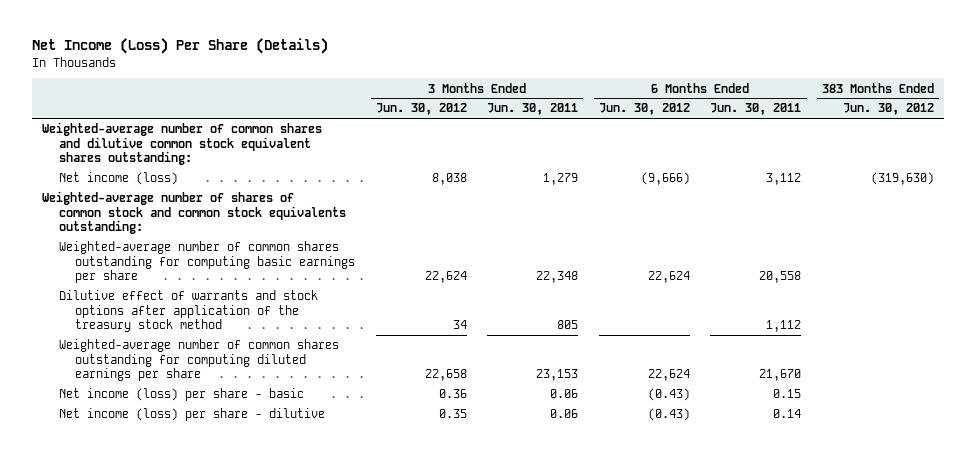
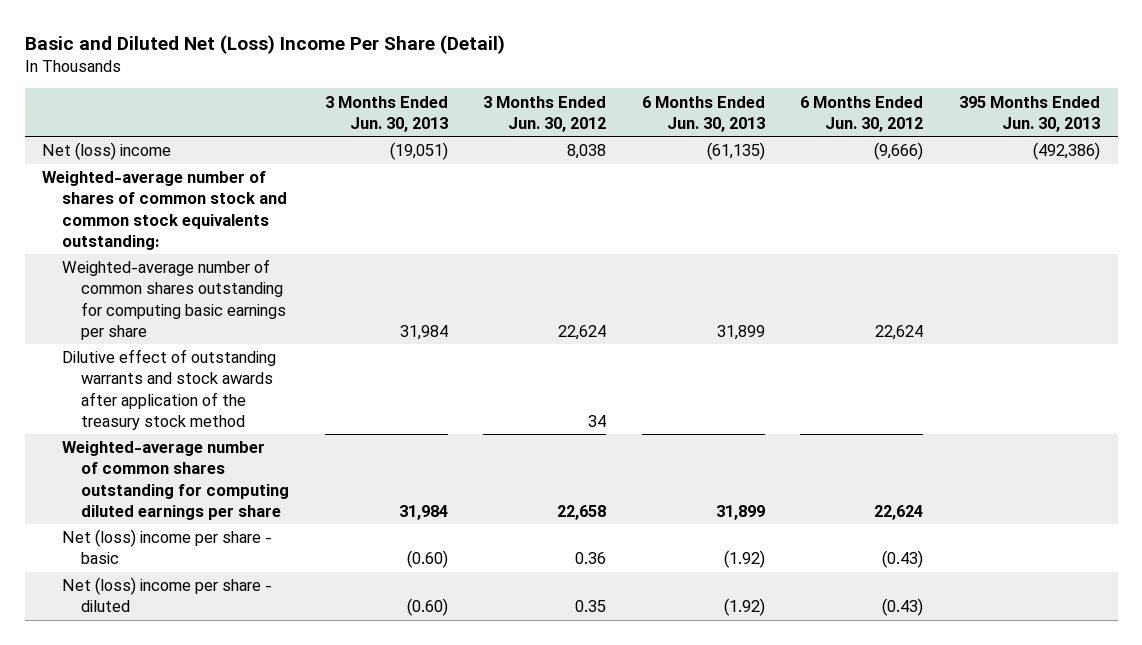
- Net Income (Loss) Per Share (Details)
+ Basic and Diluted Net (Loss) Income Per Share (Detail)
- | 3 Months Ended Jun. 30, 2012 | 3 Months Ended Jun. 30, 2011 | 6 Months Ended Jun. 30, 2012 | 6 Months Ended Jun. 30, 2011 | 383 Months Ended Jun. 30, 2012
+ | 3 Months Ended Jun. 30, 2013 | 3 Months Ended Jun. 30, 2012 | 6 Months Ended Jun. 30, 2013 | 6 Months Ended Jun. 30, 2012 | 395 Months Ended Jun. 30, 2013
- Weighted-average number of common shares and dilutive common stock equivalent shares outstanding:
- Net income (loss) | 8,038 | 1,279 | (9,666) | 3,112 | (319,630)
+ Net (loss) income | (19,051) | 8,038 | (61,135) | (9,666) | (492,386)
- Dilutive effect of warrants and stock options after application of the treasury stock method | 34 | 805 | | 1,112 |
+ Dilutive effect of outstanding warrants and stock awards after application of the treasury stock method | | 34 | | |
- Net income (loss) per share - basic | 0.36 | 0.06 | (0.43) | 0.15 |
- Net income (loss) per share - dilutive | 0.35 | 0.06 | (0.43) | 0.14 |
+ Net (loss) income per share - basic | (0.60) | 0.36 | (1.92) | (0.43) |
+ Net (loss) income per share - diluted | (0.60) | 0.35 | (1.92) | (0.43) |

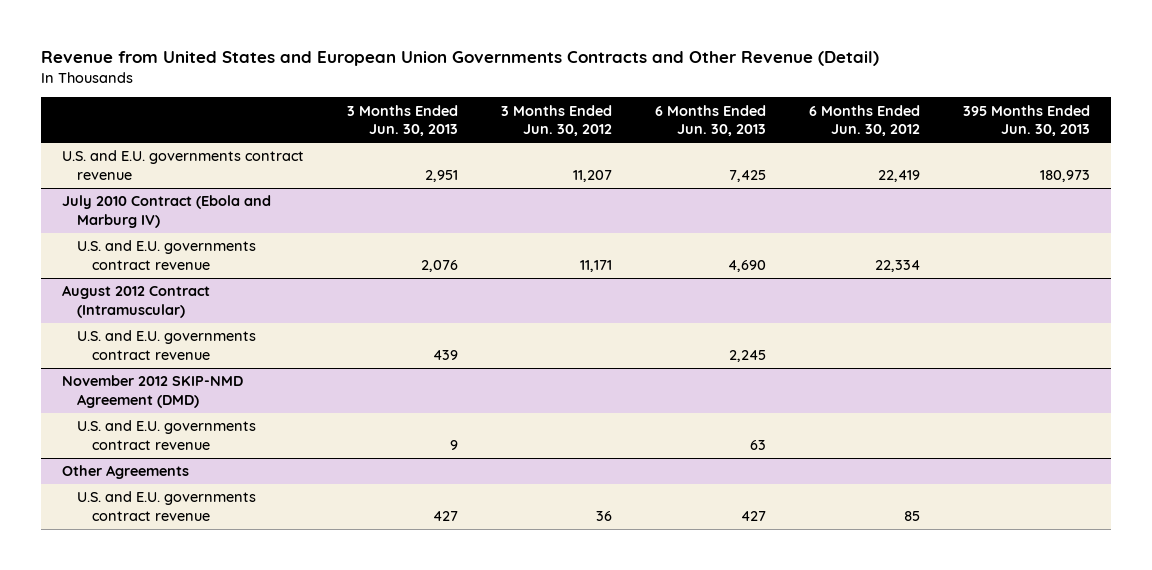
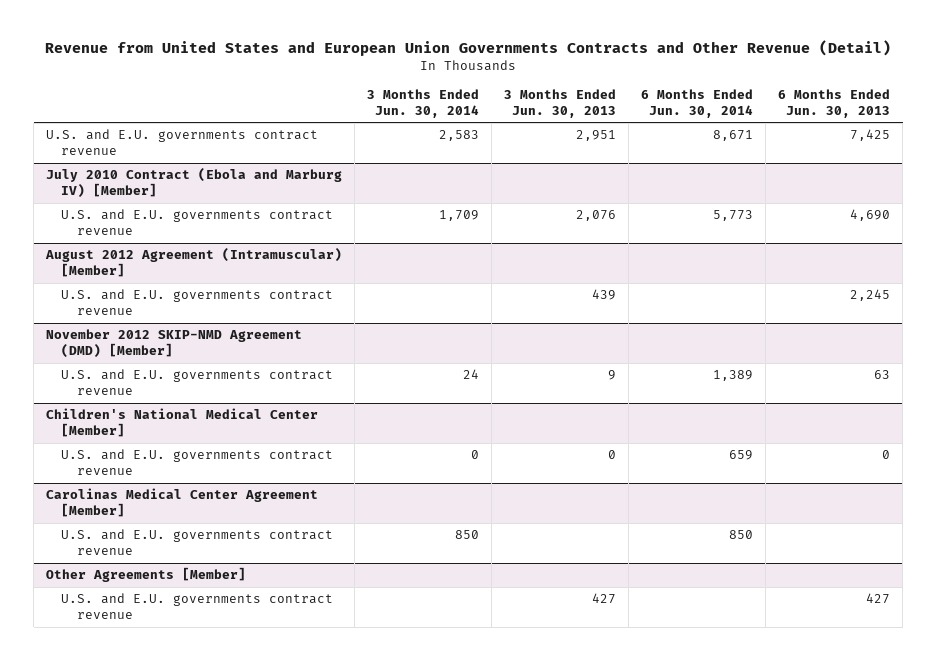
- | 3 Months Ended Jun. 30, 2013 | 3 Months Ended Jun. 30, 2012 | 6 Months Ended Jun. 30, 2013 | 6 Months Ended Jun. 30, 2012 | 395 Months Ended Jun. 30, 2013
+ | 3 Months Ended Jun. 30, 2014 | 3 Months Ended Jun. 30, 2013 | 6 Months Ended Jun. 30, 2014 | 6 Months Ended Jun. 30, 2013
- July 2010 Contract (Ebola and Marburg IV)
+ July 2010 Contract (Ebola and Marburg IV) [Member]
- August 2012 Contract (Intramuscular)
+ August 2012 Agreement (Intramuscular) [Member]
- November 2012 SKIP-NMD Agreement (DMD)
+ November 2012 SKIP-NMD Agreement (DMD) [Member]
- Other Agreements
+ Children's National Medical Center [Member]
+ U.S. and E.U. governments contract revenue | 0 | 0 | 659 | 0
+ Carolinas Medical Center Agreement [Member]
+ U.S. and E.U. governments contract revenue | 850 | | 850 |
+ Other Agreements [Member]

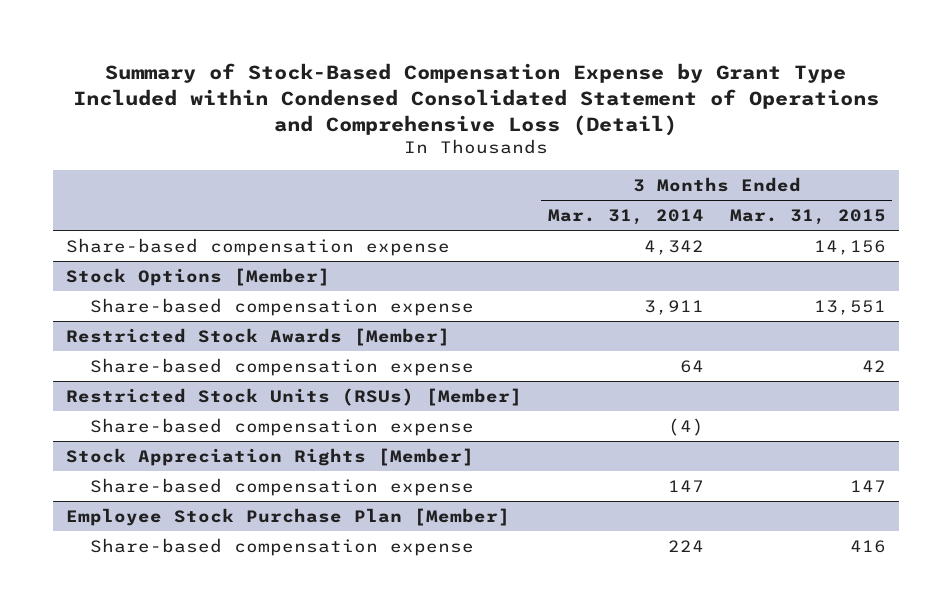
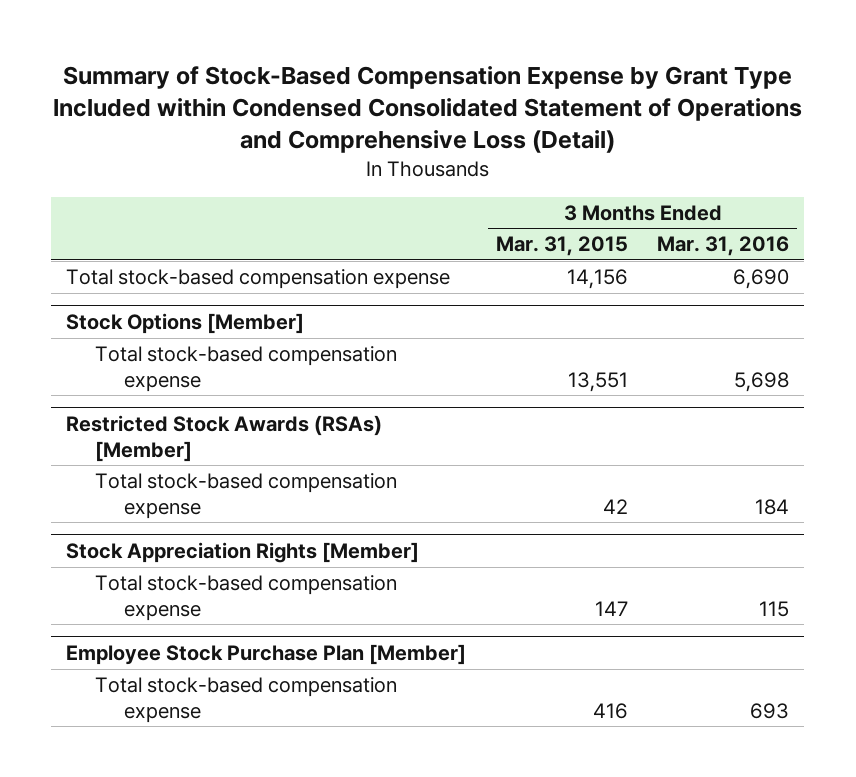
- | 3 Months Ended Mar. 31, 2014 | 3 Months Ended Mar. 31, 2015
+ | 3 Months Ended Mar. 31, 2015 | 3 Months Ended Mar. 31, 2016
- Share-based compensation expense | 4,342 | 14,156
+ Total stock-based compensation expense | 14,156 | 6,690
@ Stock Options [Member]
- Share-based compensation expense | 3,911 | 13,551
- Restricted Stock Awards [Member]
- Share-based compensation expense | 64 | 42
- Restricted Stock Units (RSUs) [Member]
- Share-based compensation expense | (4) |
@ Stock Options [Member]
+ Total stock-based compensation expense | 13,551 | 5,698
+ Restricted Stock Awards (RSAs) [Member]
+ Total stock-based compensation expense | 42 | 184
@ Stock Appreciation Rights [Member]
- Share-based compensation expense | 147 | 147
+ Total stock-based compensation expense | 147 | 115
@ Employee Stock Purchase Plan [Member]
- Share-based compensation expense | 224 | 416
+ Total stock-based compensation expense | 416 | 693

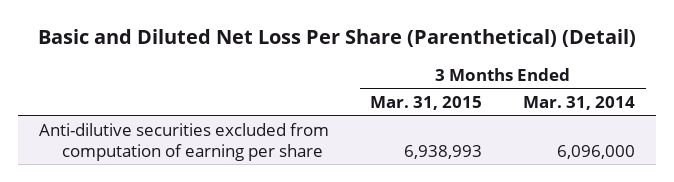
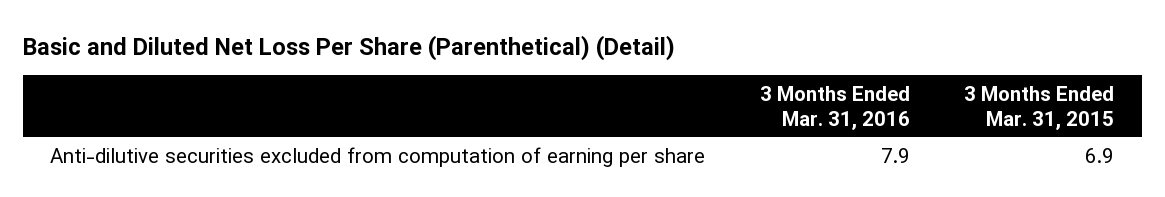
- | 3 Months Ended Mar. 31, 2015 | 3 Months Ended Mar. 31, 2014
+ | 3 Months Ended Mar. 31, 2016 | 3 Months Ended Mar. 31, 2015
- Anti-dilutive securities excluded from computation of earning per share | 6,938,993 | 6,096,000
+ Anti-dilutive securities excluded from computation of earning per share | 7.9 | 6.9

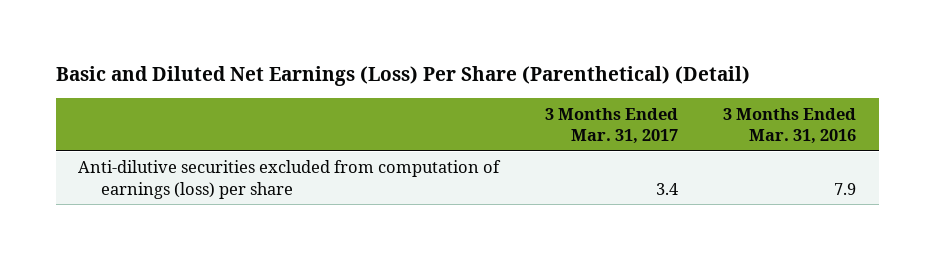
- Basic and Diluted Net Loss Per Share (Parenthetical) (Detail)
+ Basic and Diluted Net Earnings (Loss) Per Share (Parenthetical) (Detail)
- | 3 Months Ended Mar. 31, 2016 | 3 Months Ended Mar. 31, 2015
+ | 3 Months Ended Mar. 31, 2017 | 3 Months Ended Mar. 31, 2016
- Anti-dilutive securities excluded from computation of earning per share | 7.9 | 6.9
+ Anti-dilutive securities excluded from computation of earnings (loss) per share | 3.4 | 7.9

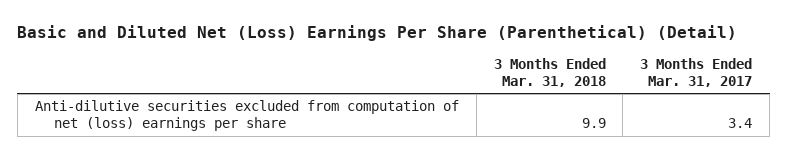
- Basic and Diluted Net Earnings (Loss) Per Share (Parenthetical) (Detail)
+ Basic and Diluted Net (Loss) Earnings Per Share (Parenthetical) (Detail)
- | 3 Months Ended Mar. 31, 2017 | 3 Months Ended Mar. 31, 2016
+ | 3 Months Ended Mar. 31, 2018 | 3 Months Ended Mar. 31, 2017
- Anti-dilutive securities excluded from computation of earnings (loss) per share | 3.4 | 7.9
+ Anti-dilutive securities excluded from computation of net (loss) earnings per share | 9.9 | 3.4

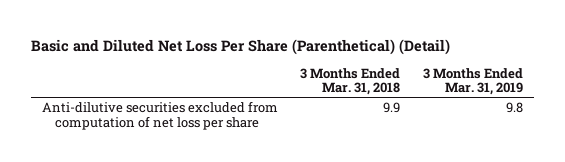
- Basic and Diluted Net (Loss) Earnings Per Share (Parenthetical) (Detail)
+ Basic and Diluted Net Loss Per Share (Parenthetical) (Detail)
- | 3 Months Ended Mar. 31, 2018 | 3 Months Ended Mar. 31, 2017
+ | 3 Months Ended Mar. 31, 2018 | 3 Months Ended Mar. 31, 2019
- Anti-dilutive securities excluded from computation of net (loss) earnings per share | 9.9 | 3.4
+ Anti-dilutive securities excluded from computation of net loss per share | 9.9 | 9.8

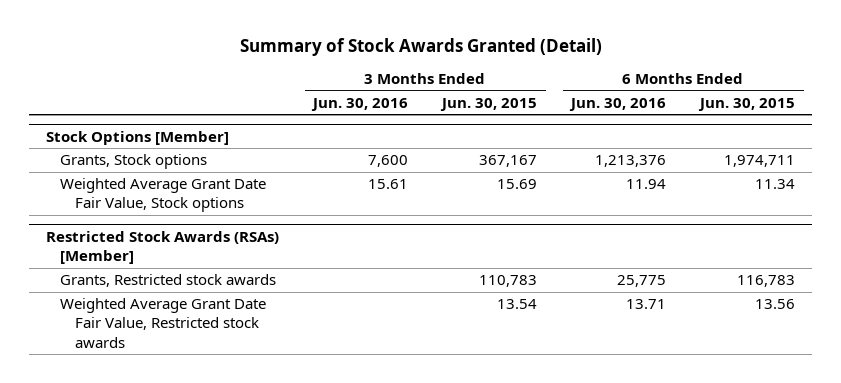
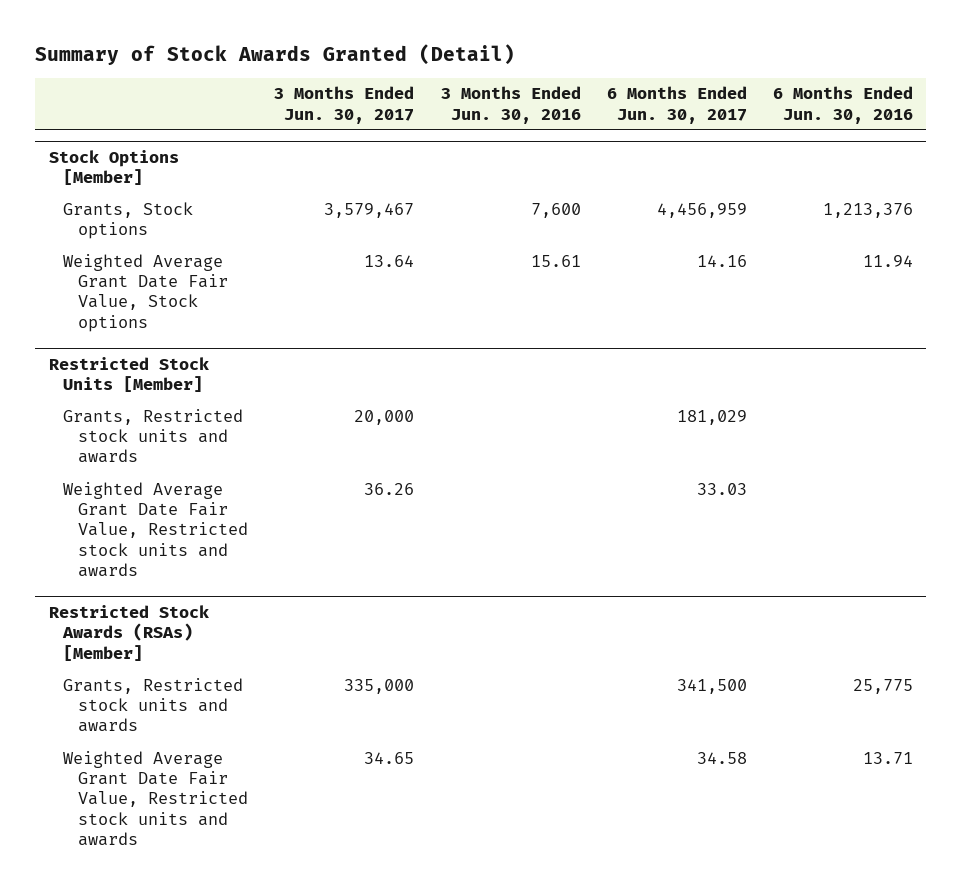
- | 3 Months Ended Jun. 30, 2016 | 3 Months Ended Jun. 30, 2015 | 6 Months Ended Jun. 30, 2016 | 6 Months Ended Jun. 30, 2015
+ | 3 Months Ended Jun. 30, 2017 | 3 Months Ended Jun. 30, 2016 | 6 Months Ended Jun. 30, 2017 | 6 Months Ended Jun. 30, 2016
+ Restricted Stock Units [Member]
+ Grants, Restricted stock units and awards | 20,000 | | 181,029 |
+ Weighted Average Grant Date Fair Value, Restricted stock units and awards | 36.26 | | 33.03 |
@ Restricted Stock Awards (RSAs) [Member]
- Grants, Restricted stock awards | | 110,783 | 25,775 | 116,783
- Weighted Average Grant Date Fair Value, Restricted stock awards | | 13.54 | 13.71 | 13.56
+ Grants, Restricted stock units and awards | 335,000 | | 341,500 | 25,775
+ Weighted Average Grant Date Fair Value, Restricted stock units and awards | 34.65 | | 34.58 | 13.71

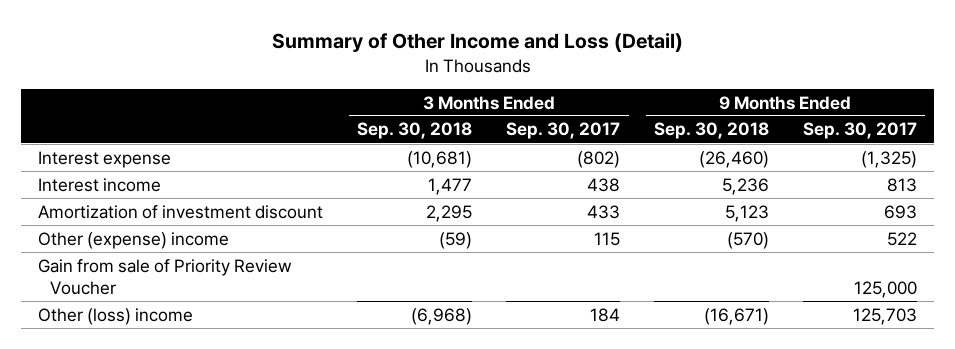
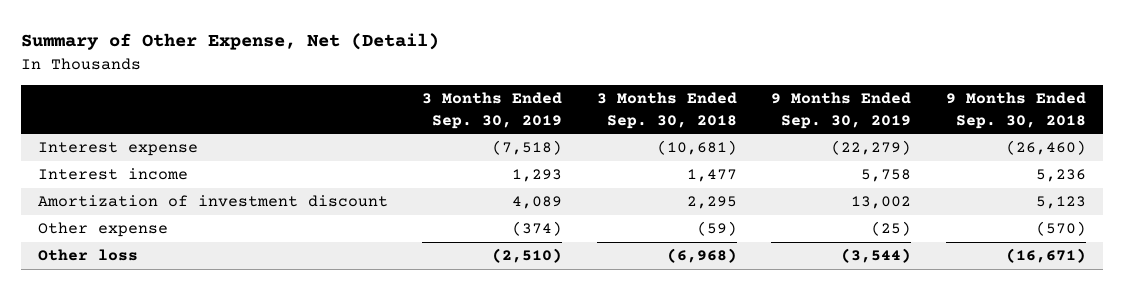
- Summary of Other Income and Loss (Detail)
+ Summary of Other Expense, Net (Detail)
- | 3 Months Ended Sep. 30, 2018 | 3 Months Ended Sep. 30, 2017 | 9 Months Ended Sep. 30, 2018 | 9 Months Ended Sep. 30, 2017
+ | 3 Months Ended Sep. 30, 2019 | 3 Months Ended Sep. 30, 2018 | 9 Months Ended Sep. 30, 2019 | 9 Months Ended Sep. 30, 2018
- Other (expense) income | (59) | 115 | (570) | 522
- Gain from sale of Priority Review Voucher | | | | 125,000
- Other (loss) income | (6,968) | 184 | (16,671) | 125,703
+ Other expense | (374) | (59) | (25) | (570)
+ Other loss | (2,510) | (6,968) | (3,544) | (16,671)

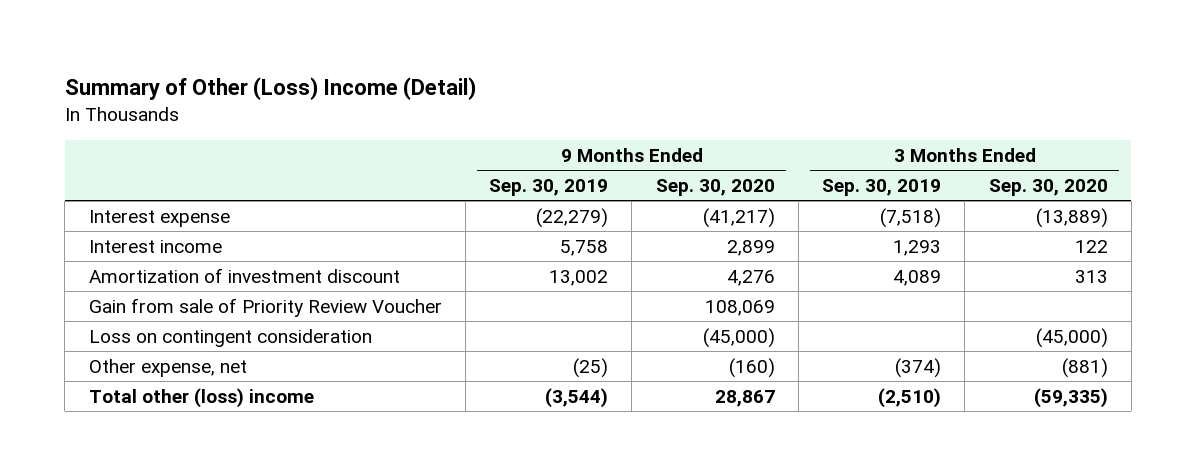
- Summary of Other Expense, Net (Detail)
+ Summary of Other (Loss) Income (Detail)
- | 3 Months Ended Sep. 30, 2019 | 3 Months Ended Sep. 30, 2018 | 9 Months Ended Sep. 30, 2019 | 9 Months Ended Sep. 30, 2018
+ | 9 Months Ended Sep. 30, 2019 | 9 Months Ended Sep. 30, 2020 | 3 Months Ended Sep. 30, 2019 | 3 Months Ended Sep. 30, 2020
- Other expense | (374) | (59) | (25) | (570)
- Other loss | (2,510) | (6,968) | (3,544) | (16,671)
+ Gain from sale of Priority Review Voucher | | 108,069 | |
+ Loss on contingent consideration | | (45,000) | | (45,000)
+ Other expense, net | (25) | (160) | (374) | (881)
+ Total other (loss) income | (3,544) | 28,867 | (2,510) | (59,335)

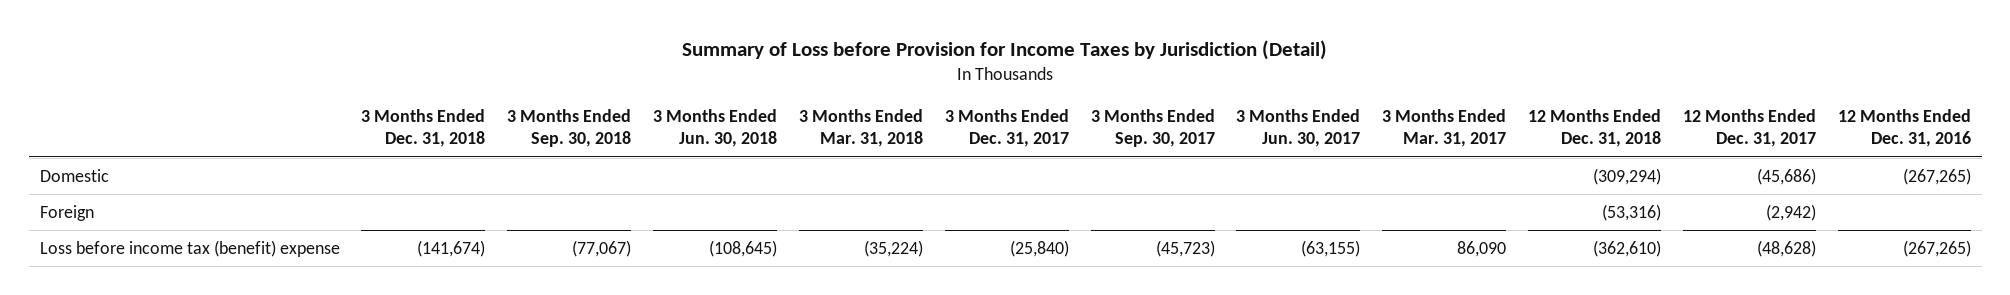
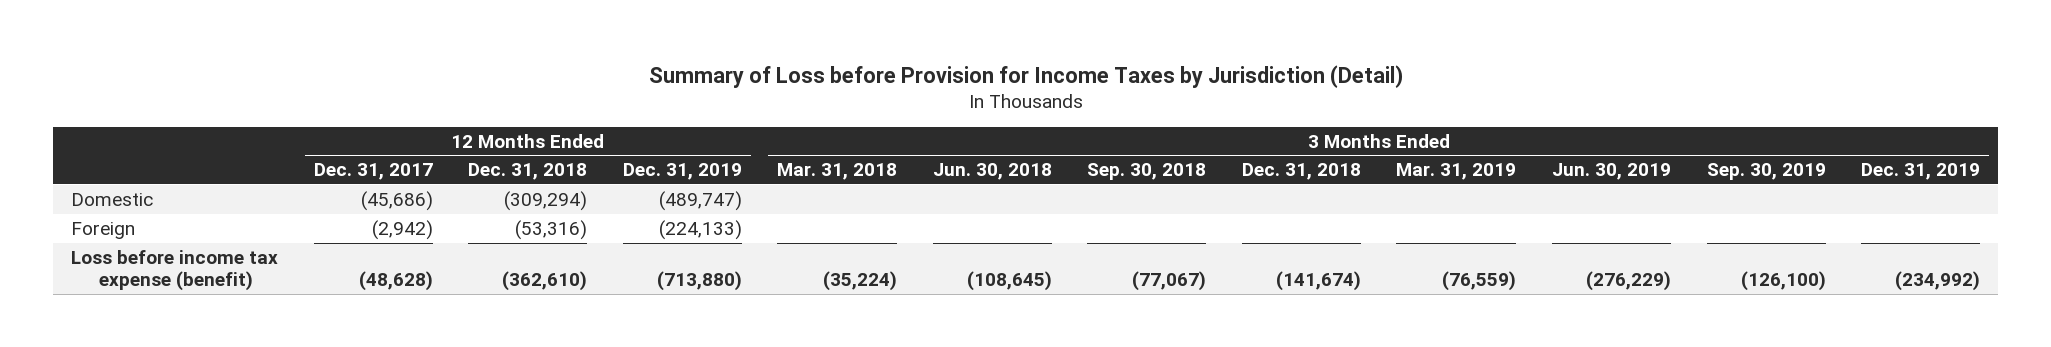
- | 3 Months Ended Dec. 31, 2018 | 3 Months Ended Sep. 30, 2018 | 3 Months Ended Jun. 30, 2018 | 3 Months Ended Mar. 31, 2018 | 3 Months Ended Dec. 31, 2017 | 3 Months Ended Sep. 30, 2017 | 3 Months Ended Jun. 30, 2017 | 3 Months Ended Mar. 31, 2017 | 12 Months Ended Dec. 31, 2018 | 12 Months Ended Dec. 31, 2017 | 12 Months Ended Dec. 31, 2016
+ | 12 Months Ended Dec. 31, 2017 | 12 Months Ended Dec. 31, 2018 | 12 Months Ended Dec. 31, 2019 | 3 Months Ended Mar. 31, 2018 | 3 Months Ended Jun. 30, 2018 | 3 Months Ended Sep. 30, 2018 | 3 Months Ended Dec. 31, 2018 | 3 Months Ended Mar. 31, 2019 | 3 Months Ended Jun. 30, 2019 | 3 Months Ended Sep. 30, 2019 | 3 Months Ended Dec. 31, 2019
- Loss before income tax (benefit) expense | (141,674) | (77,067) | (108,645) | (35,224) | (25,840) | (45,723) | (63,155) | 86,090 | (362,610) | (48,628) | (267,265)
+ Loss before income tax expense (benefit) | (48,628) | (362,610) | (713,880) | (35,224) | (108,645) | (77,067) | (141,674) | (76,559) | (276,229) | (126,100) | (234,992)

